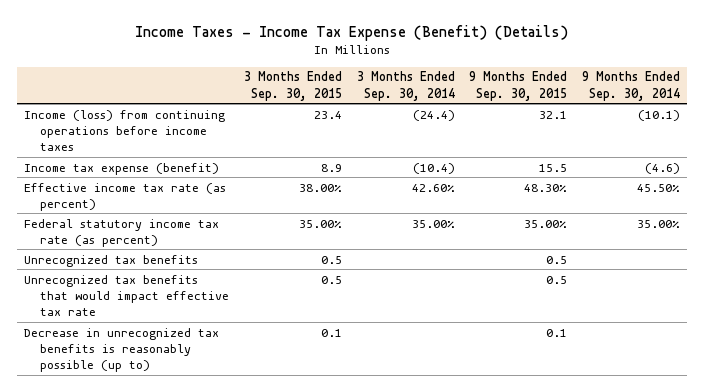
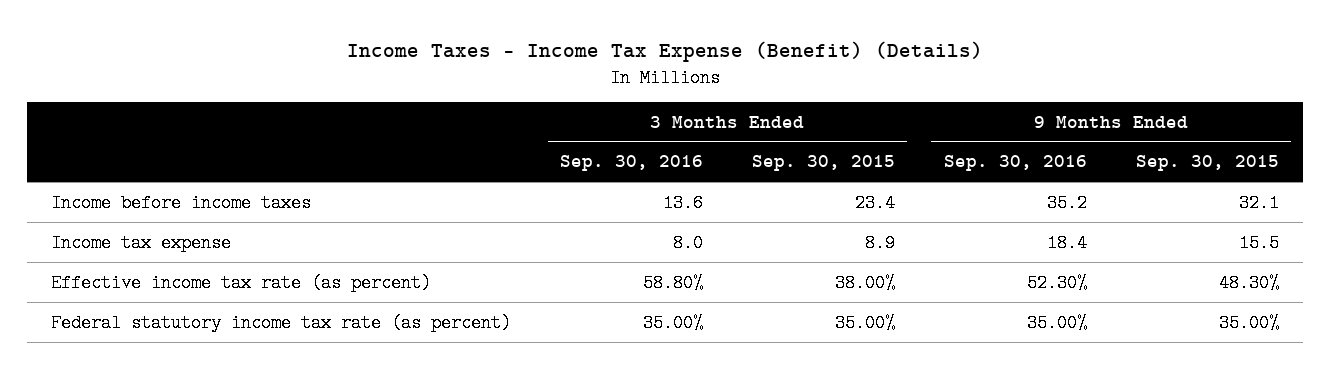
- | 3 Months Ended Sep. 30, 2015 | 3 Months Ended Sep. 30, 2014 | 9 Months Ended Sep. 30, 2015 | 9 Months Ended Sep. 30, 2014
+ | 3 Months Ended Sep. 30, 2016 | 3 Months Ended Sep. 30, 2015 | 9 Months Ended Sep. 30, 2016 | 9 Months Ended Sep. 30, 2015
- Income (loss) from continuing operations before income taxes | 23.4 | (24.4) | 32.1 | (10.1)
- Income tax expense (benefit) | 8.9 | (10.4) | 15.5 | (4.6)
+ Income before income taxes | 13.6 | 23.4 | 35.2 | 32.1
+ Income tax expense | 8.0 | 8.9 | 18.4 | 15.5
- Unrecognized tax benefits | 0.5 | | 0.5 |
- Unrecognized tax benefits that would impact effective tax rate | 0.5 | | 0.5 |
- Decrease in unrecognized tax benefits is reasonably possible (up to) | 0.1 | | 0.1 |

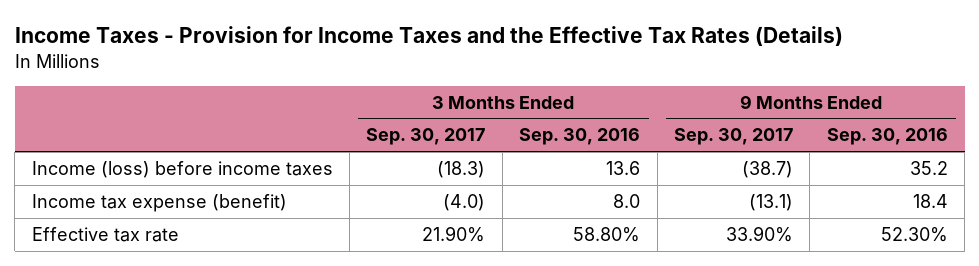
- Income Taxes - Income Tax Expense (Benefit) (Details)
+ Income Taxes - Provision for Income Taxes and the Effective Tax Rates (Details)
- | 3 Months Ended Sep. 30, 2016 | 3 Months Ended Sep. 30, 2015 | 9 Months Ended Sep. 30, 2016 | 9 Months Ended Sep. 30, 2015
+ | 3 Months Ended Sep. 30, 2017 | 3 Months Ended Sep. 30, 2016 | 9 Months Ended Sep. 30, 2017 | 9 Months Ended Sep. 30, 2016
- Income before income taxes | 13.6 | 23.4 | 35.2 | 32.1
- Income tax expense | 8.0 | 8.9 | 18.4 | 15.5
- Effective income tax rate (as percent) | 58.80% | 38.00% | 52.30% | 48.30%
- Federal statutory income tax rate (as percent) | 35.00% | 35.00% | 35.00% | 35.00%
+ Income (loss) before income taxes | (18.3) | 13.6 | (38.7) | 35.2
+ Income tax expense (benefit) | (4.0) | 8.0 | (13.1) | 18.4
+ Effective tax rate | 21.90% | 58.80% | 33.90% | 52.30%

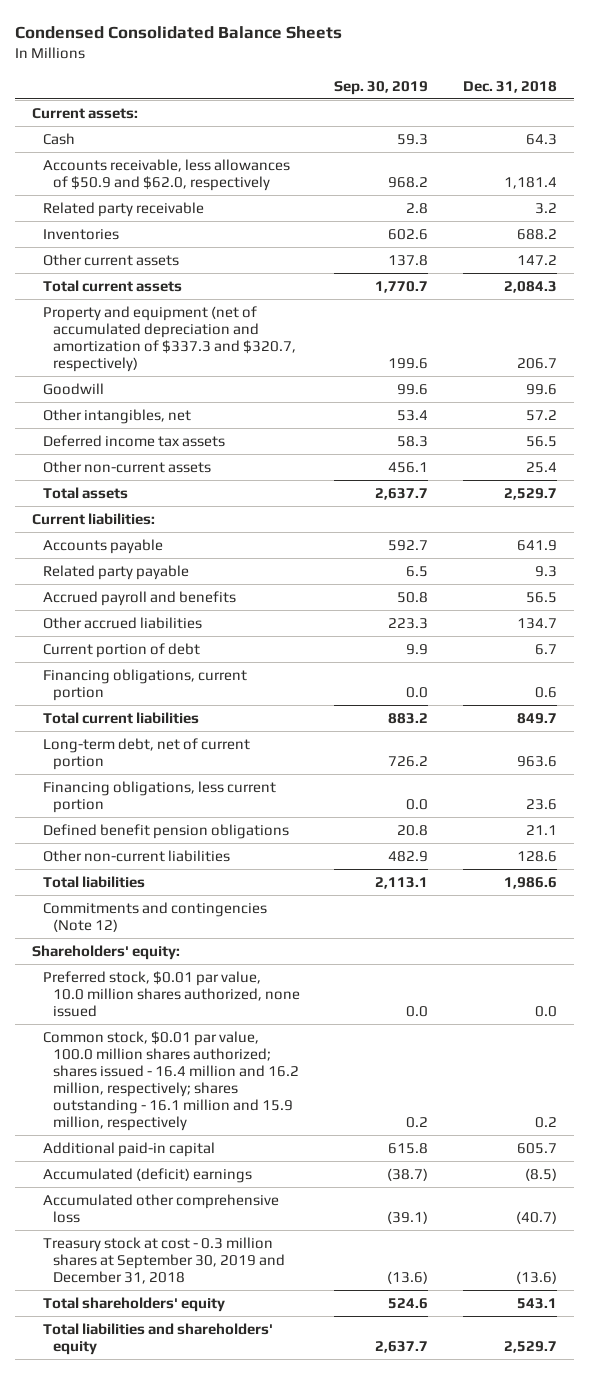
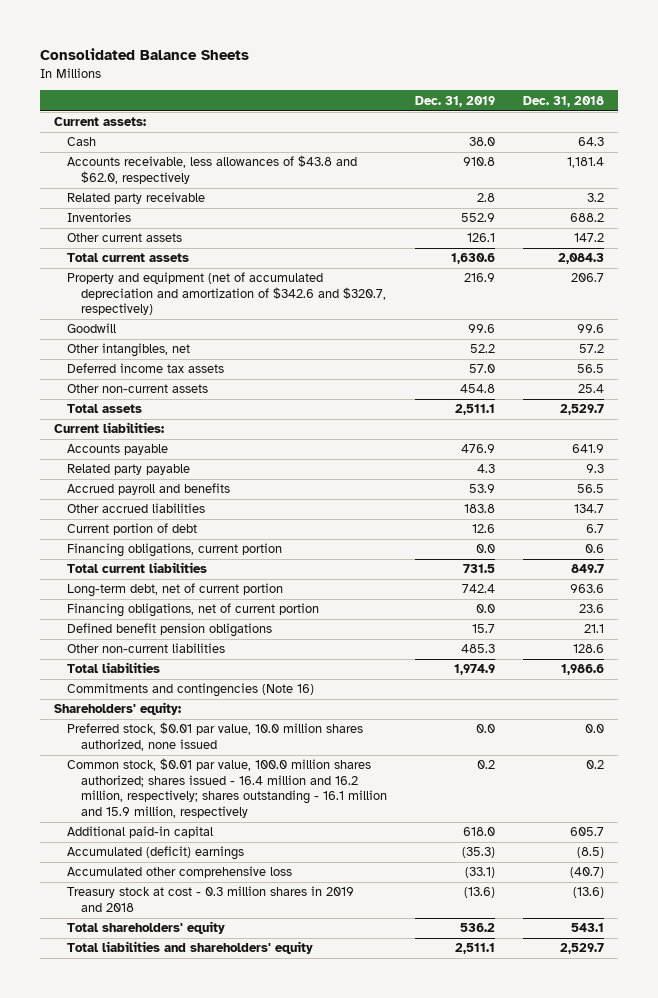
- Condensed Consolidated Balance Sheets
+ Consolidated Balance Sheets
- | Sep. 30, 2019 | Dec. 31, 2018
+ | Dec. 31, 2019 | Dec. 31, 2018
- Accounts receivable, less allowances of $50.9 and $62.0, respectively | 968.2 | 1,181.4
+ Accounts receivable, less allowances of $43.8 and $62.0, respectively | 910.8 | 1,181.4
- Property and equipment (net of accumulated depreciation and amortization of $337.3 and $320.7, respectively) | 199.6 | 206.7
+ Property and equipment (net of accumulated depreciation and amortization of $342.6 and $320.7, respectively) | 216.9 | 206.7
- Financing obligations, less current portion | 0.0 | 23.6
+ Financing obligations, net of current portion | 0.0 | 23.6
- Commitments and contingencies (Note 12)
+ Commitments and contingencies (Note 16)
- Treasury stock at cost - 0.3 million shares at September 30, 2019 and December 31, 2018 | (13.6) | (13.6)
+ Treasury stock at cost - 0.3 million shares in 2019 and 2018 | (13.6) | (13.6)

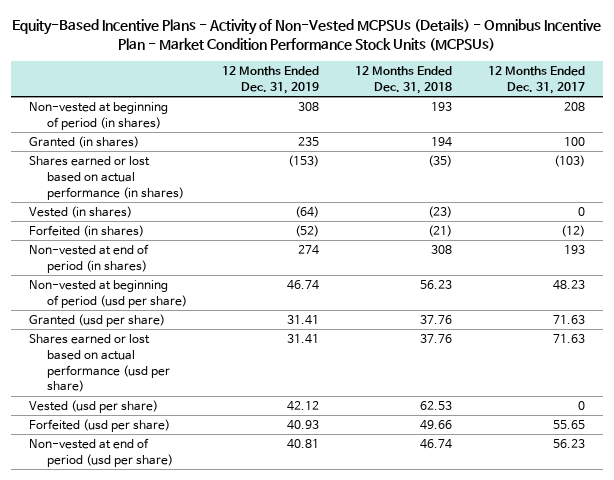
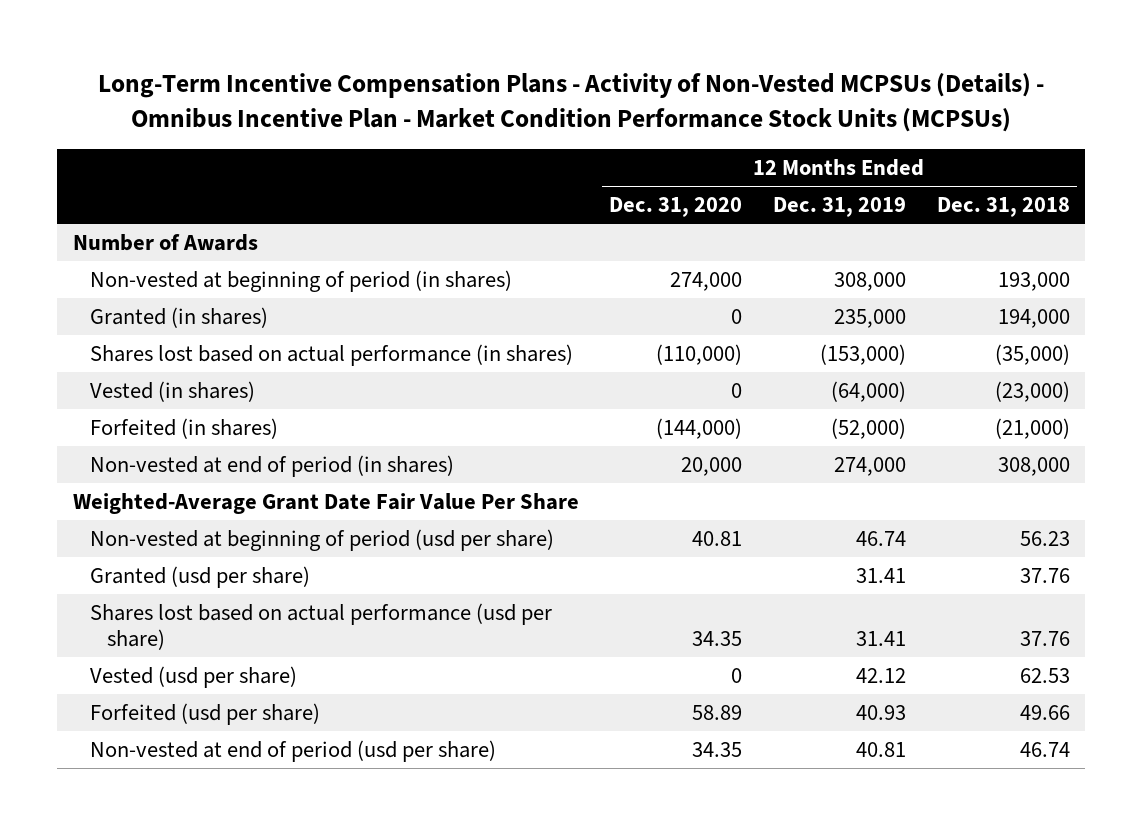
- Equity-Based Incentive Plans - Activity of Non-Vested MCPSUs (Details) - Omnibus Incentive Plan - Market Condition Performance Stock Units (MCPSUs)
+ Long-Term Incentive Compensation Plans - Activity of Non-Vested MCPSUs (Details) - Omnibus Incentive Plan - Market Condition Performance Stock Units (MCPSUs)
- | 12 Months Ended Dec. 31, 2019 | 12 Months Ended Dec. 31, 2018 | 12 Months Ended Dec. 31, 2017
+ | 12 Months Ended Dec. 31, 2020 | 12 Months Ended Dec. 31, 2019 | 12 Months Ended Dec. 31, 2018
- Non-vested at beginning of period (in shares) | 308 | 193 | 208
- Granted (in shares) | 235 | 194 | 100
- Shares earned or lost based on actual performance (in shares) | (153) | (35) | (103)
- Vested (in shares) | (64) | (23) | 0
- Forfeited (in shares) | (52) | (21) | (12)
- Non-vested at end of period (in shares) | 274 | 308 | 193
+ Number of Awards
+ Non-vested at beginning of period (in shares) | 274,000 | 308,000 | 193,000
+ Granted (in shares) | 0 | 235,000 | 194,000
+ Shares lost based on actual performance (in shares) | (110,000) | (153,000) | (35,000)
+ Vested (in shares) | 0 | (64,000) | (23,000)
+ Forfeited (in shares) | (144,000) | (52,000) | (21,000)
+ Non-vested at end of period (in shares) | 20,000 | 274,000 | 308,000
+ Weighted-Average Grant Date Fair Value Per Share
- Shares earned or lost based on actual performance (usd per share) | 31.41 | 37.76 | 71.63
+ Shares lost based on actual performance (usd per share) | 34.35 | 31.41 | 37.76

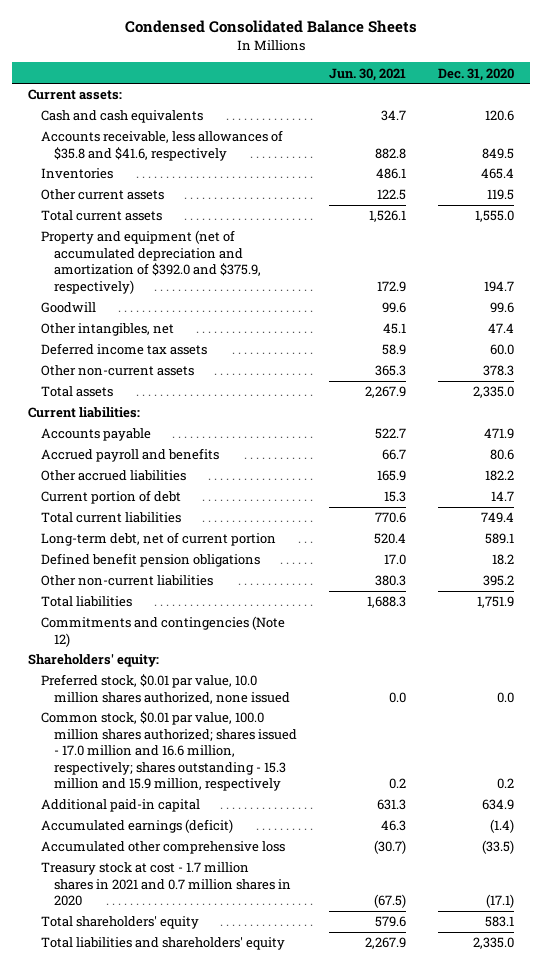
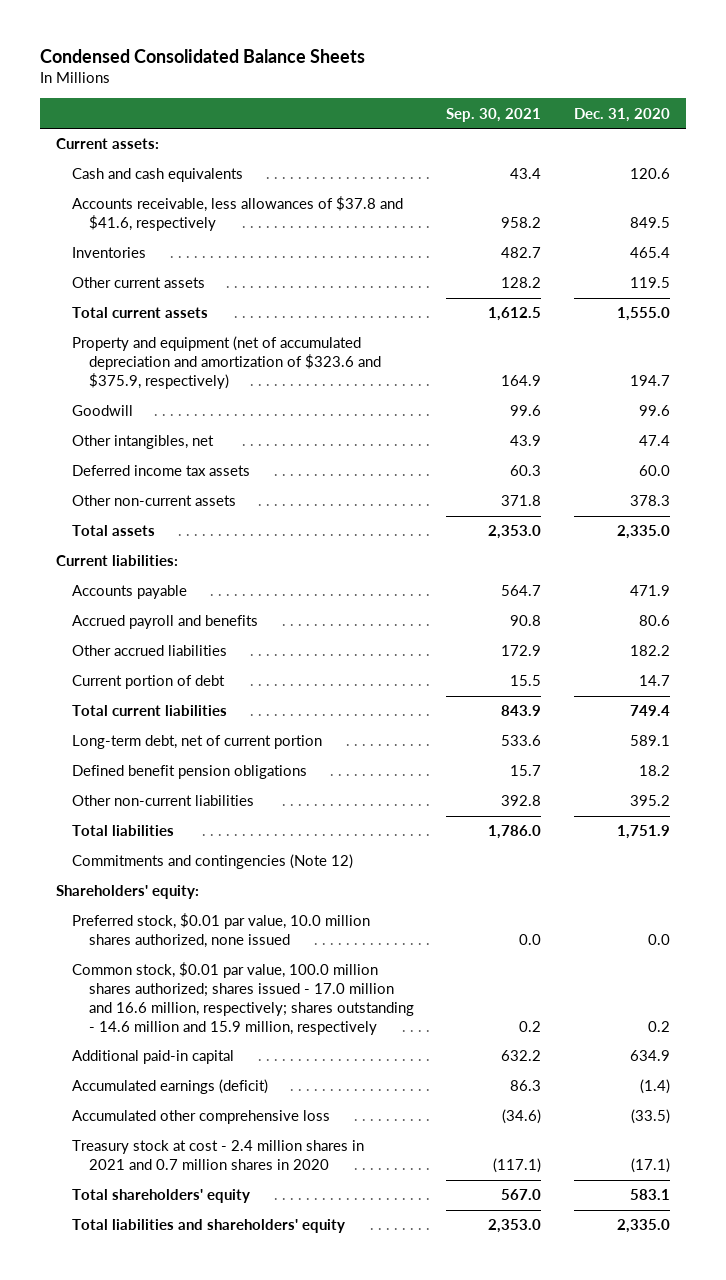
- | Jun. 30, 2021 | Dec. 31, 2020
+ | Sep. 30, 2021 | Dec. 31, 2020
- Accounts receivable, less allowances of $35.8 and $41.6, respectively | 882.8 | 849.5
+ Accounts receivable, less allowances of $37.8 and $41.6, respectively | 958.2 | 849.5
- Property and equipment (net of accumulated depreciation and amortization of $392.0 and $375.9, respectively) | 172.9 | 194.7
+ Property and equipment (net of accumulated depreciation and amortization of $323.6 and $375.9, respectively) | 164.9 | 194.7
- Common stock, $0.01 par value, 100.0 million shares authorized; shares issued - 17.0 million and 16.6 million, respectively; shares outstanding - 15.3 million and 15.9 million, respectively | 0.2 | 0.2
+ Common stock, $0.01 par value, 100.0 million shares authorized; shares issued - 17.0 million and 16.6 million, respectively; shares outstanding - 14.6 million and 15.9 million, respectively | 0.2 | 0.2
- Treasury stock at cost - 1.7 million shares in 2021 and 0.7 million shares in 2020 | (67.5) | (17.1)
+ Treasury stock at cost - 2.4 million shares in 2021 and 0.7 million shares in 2020 | (117.1) | (17.1)

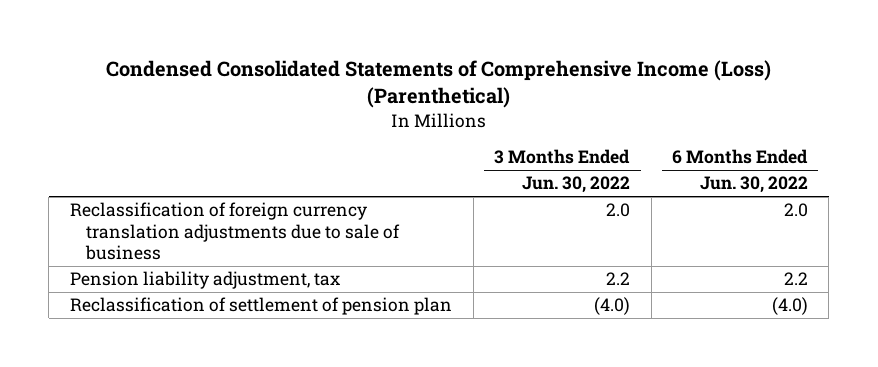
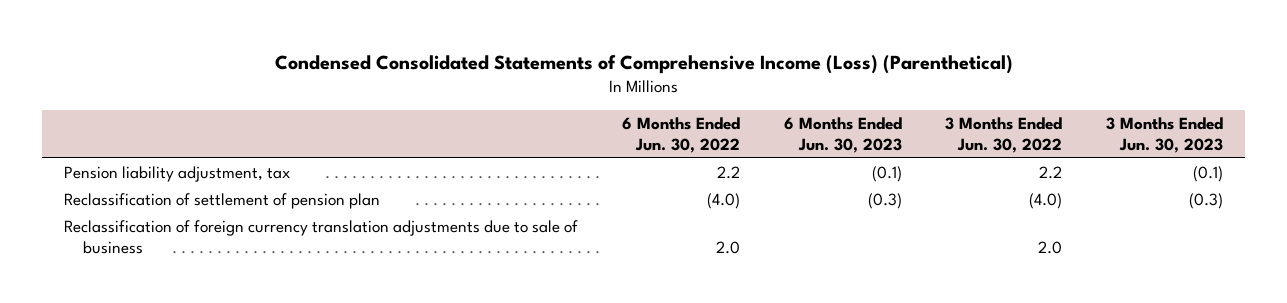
- | 3 Months Ended Jun. 30, 2022 | 6 Months Ended Jun. 30, 2022
+ | 6 Months Ended Jun. 30, 2022 | 6 Months Ended Jun. 30, 2023 | 3 Months Ended Jun. 30, 2022 | 3 Months Ended Jun. 30, 2023
moved down: Reclassification of foreign currency translation adjustments due to sale of business | 2.0 | | 2.0 |

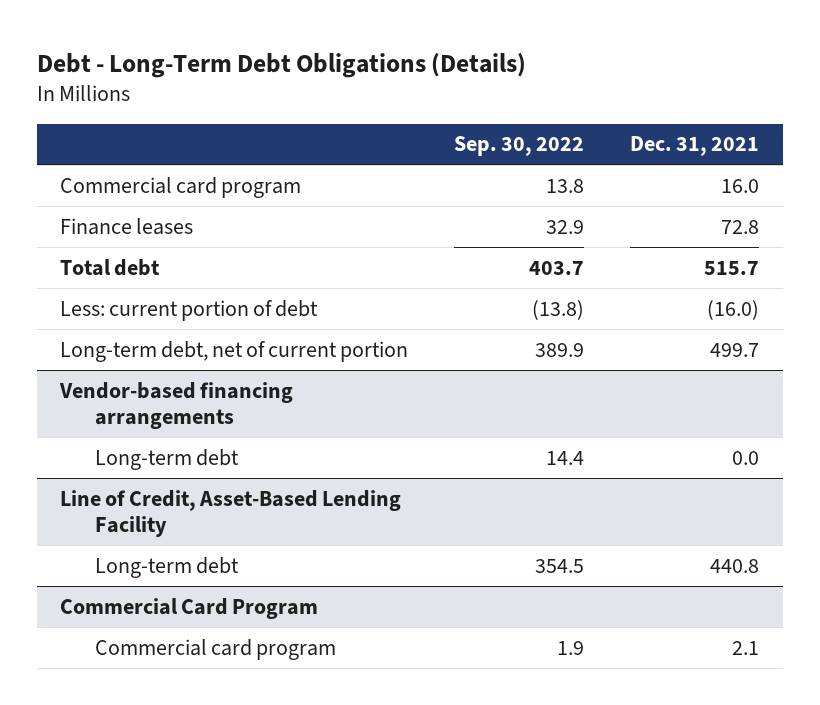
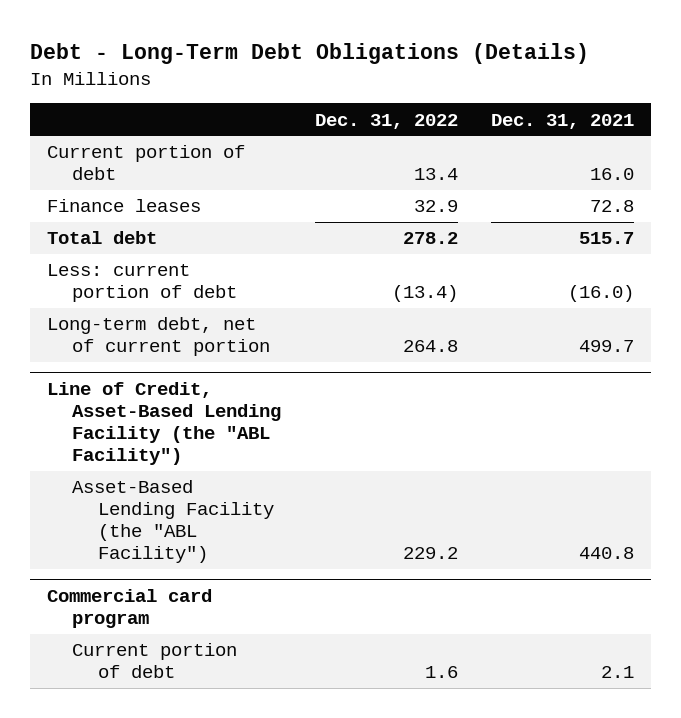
- | Sep. 30, 2022 | Dec. 31, 2021
+ | Dec. 31, 2022 | Dec. 31, 2021
- Commercial card program | 13.8 | 16.0
+ Current portion of debt | 13.4 | 16.0
- Vendor-based financing arrangements
- Long-term debt | 14.4 | 0.0
- Line of Credit, Asset-Based Lending Facility
- Long-term debt | 354.5 | 440.8
- Commercial Card Program
- Commercial card program | 1.9 | 2.1
+ Line of Credit, Asset-Based Lending Facility (the "ABL Facility")
+ Asset-Based Lending Facility (the "ABL Facility") | 229.2 | 440.8
+ Commercial card program
+ Current portion of debt | 1.6 | 2.1

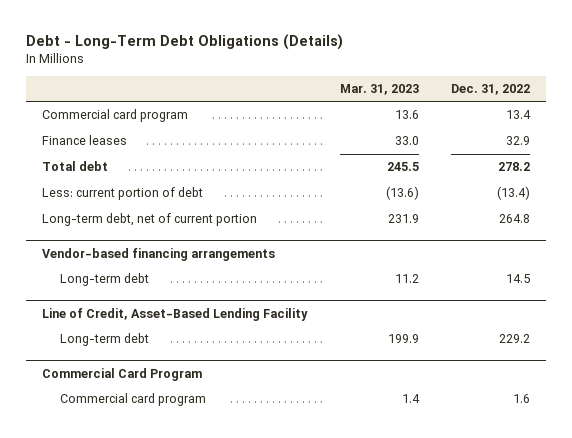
- | Dec. 31, 2022 | Dec. 31, 2021
+ | Mar. 31, 2023 | Dec. 31, 2022
- Current portion of debt | 13.4 | 16.0
+ Commercial card program | 13.6 | 13.4
- Line of Credit, Asset-Based Lending Facility (the "ABL Facility")
- Asset-Based Lending Facility (the "ABL Facility") | 229.2 | 440.8
- Commercial card program
- Current portion of debt | 1.6 | 2.1
+ Vendor-based financing arrangements
+ Long-term debt | 11.2 | 14.5
+ Line of Credit, Asset-Based Lending Facility
+ Long-term debt | 199.9 | 229.2
+ Commercial Card Program
+ Commercial card program | 1.4 | 1.6

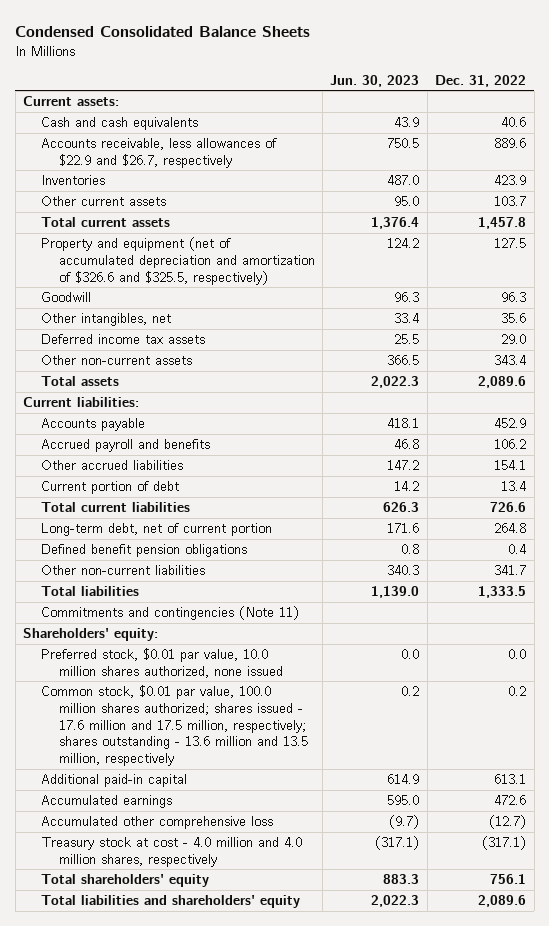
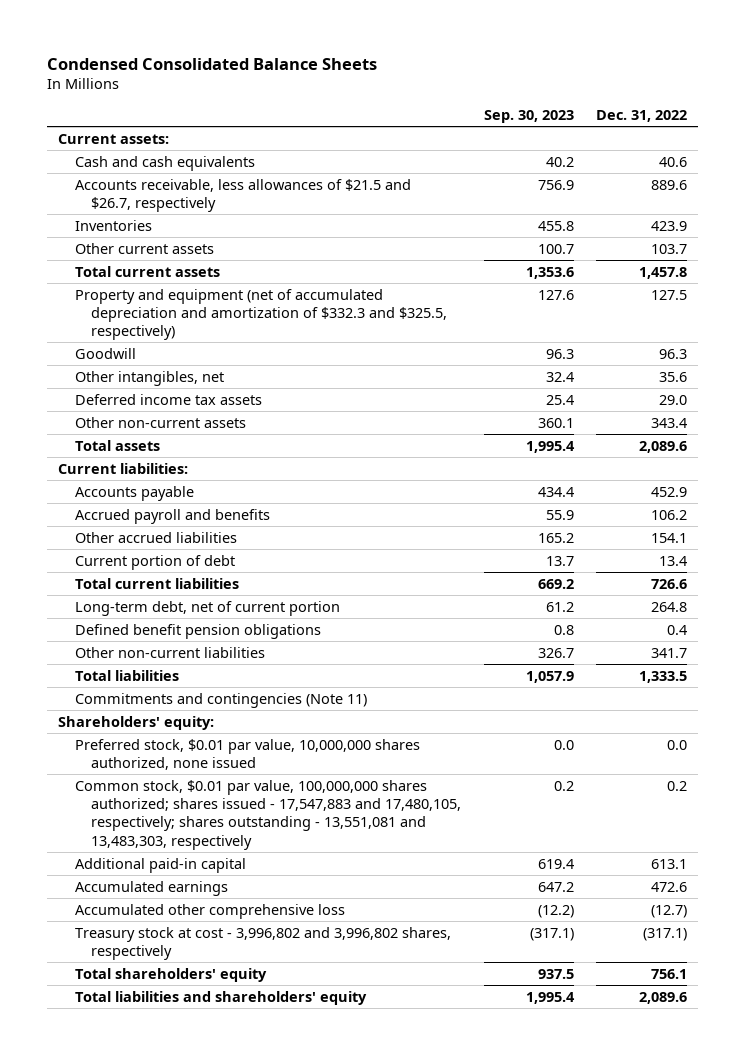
- | Jun. 30, 2023 | Dec. 31, 2022
+ | Sep. 30, 2023 | Dec. 31, 2022
- Accounts receivable, less allowances of $22.9 and $26.7, respectively | 750.5 | 889.6
+ Accounts receivable, less allowances of $21.5 and $26.7, respectively | 756.9 | 889.6
- Property and equipment (net of accumulated depreciation and amortization of $326.6 and $325.5, respectively) | 124.2 | 127.5
+ Property and equipment (net of accumulated depreciation and amortization of $332.3 and $325.5, respectively) | 127.6 | 127.5
- Preferred stock, $0.01 par value, 10.0 million shares authorized, none issued | 0.0 | 0.0
- Common stock, $0.01 par value, 100.0 million shares authorized; shares issued - 17.6 million and 17.5 million, respectively; shares outstanding - 13.6 million and 13.5 million, respectively | 0.2 | 0.2
+ Preferred stock, $0.01 par value, 10,000,000 shares authorized, none issued | 0.0 | 0.0
+ Common stock, $0.01 par value, 100,000,000 shares authorized; shares issued - 17,547,883 and 17,480,105, respectively; shares outstanding - 13,551,081 and 13,483,303, respectively | 0.2 | 0.2
- Treasury stock at cost - 4.0 million and 4.0 million shares, respectively | (317.1) | (317.1)
+ Treasury stock at cost - 3,996,802 and 3,996,802 shares, respectively | (317.1) | (317.1)

